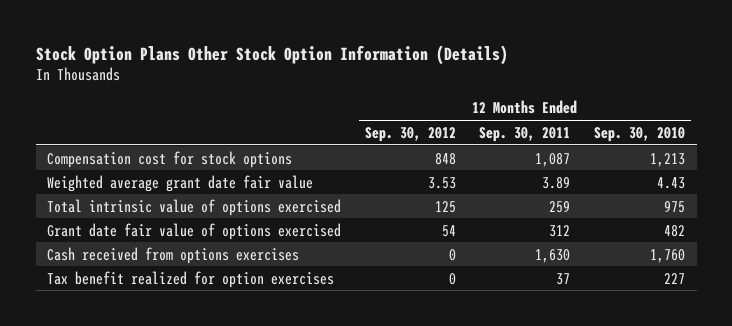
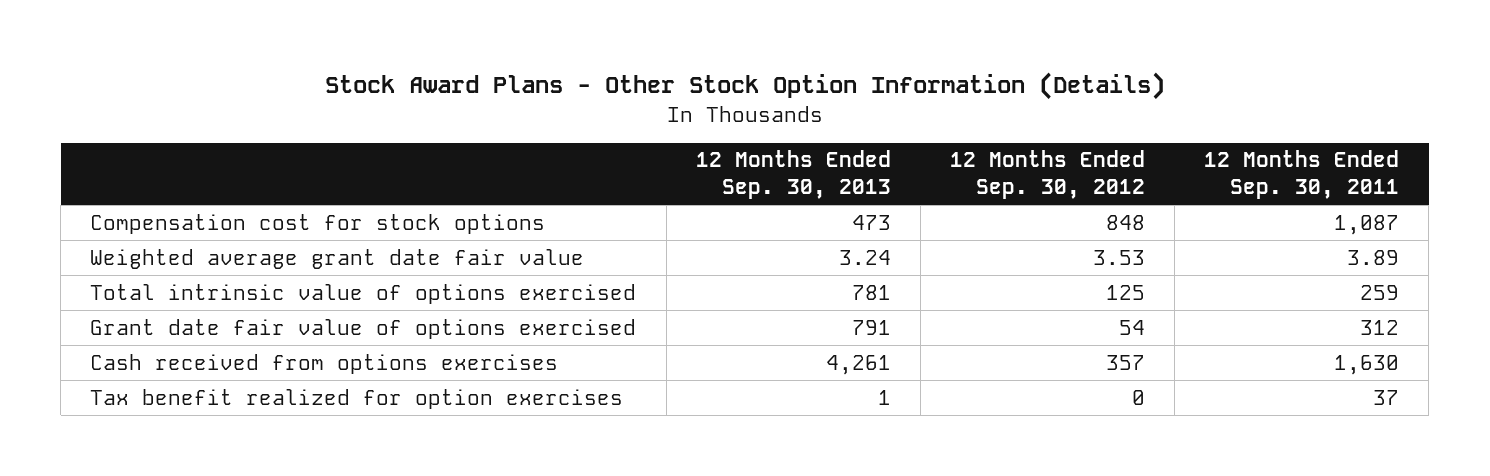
- Stock Option Plans Other Stock Option Information (Details)
+ Stock Award Plans - Other Stock Option Information (Details)
- | 12 Months Ended Sep. 30, 2012 | 12 Months Ended Sep. 30, 2011 | 12 Months Ended Sep. 30, 2010
+ | 12 Months Ended Sep. 30, 2013 | 12 Months Ended Sep. 30, 2012 | 12 Months Ended Sep. 30, 2011
- Cash received from options exercises | 0 | 1,630 | 1,760
+ Cash received from options exercises | 4,261 | 357 | 1,630

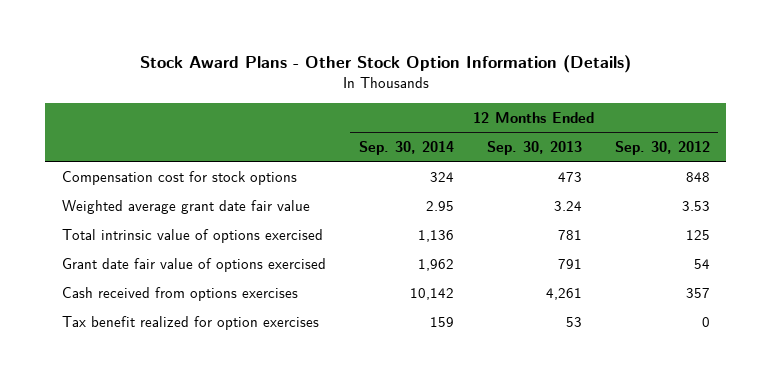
- | 12 Months Ended Sep. 30, 2013 | 12 Months Ended Sep. 30, 2012 | 12 Months Ended Sep. 30, 2011
+ | 12 Months Ended Sep. 30, 2014 | 12 Months Ended Sep. 30, 2013 | 12 Months Ended Sep. 30, 2012
- Tax benefit realized for option exercises | 1 | 0 | 37
+ Tax benefit realized for option exercises | 159 | 53 | 0

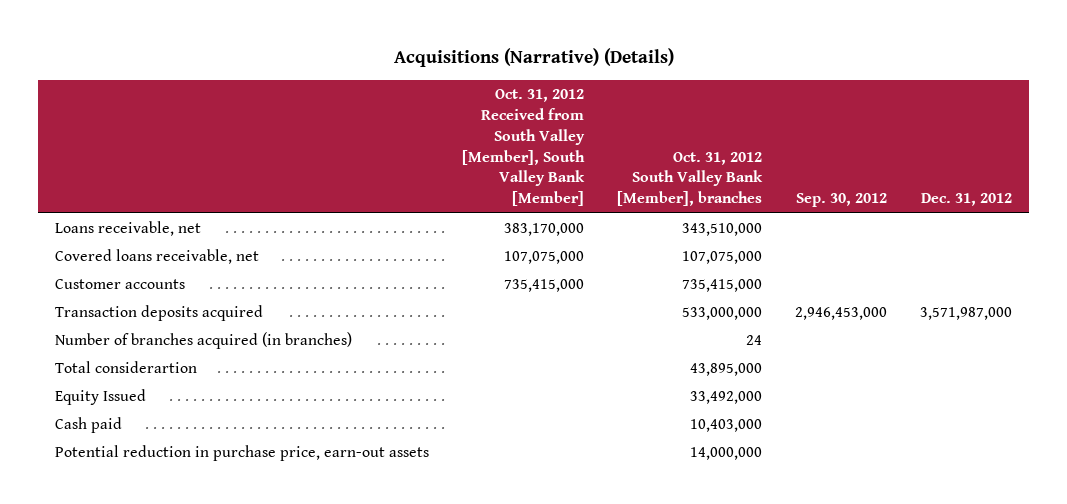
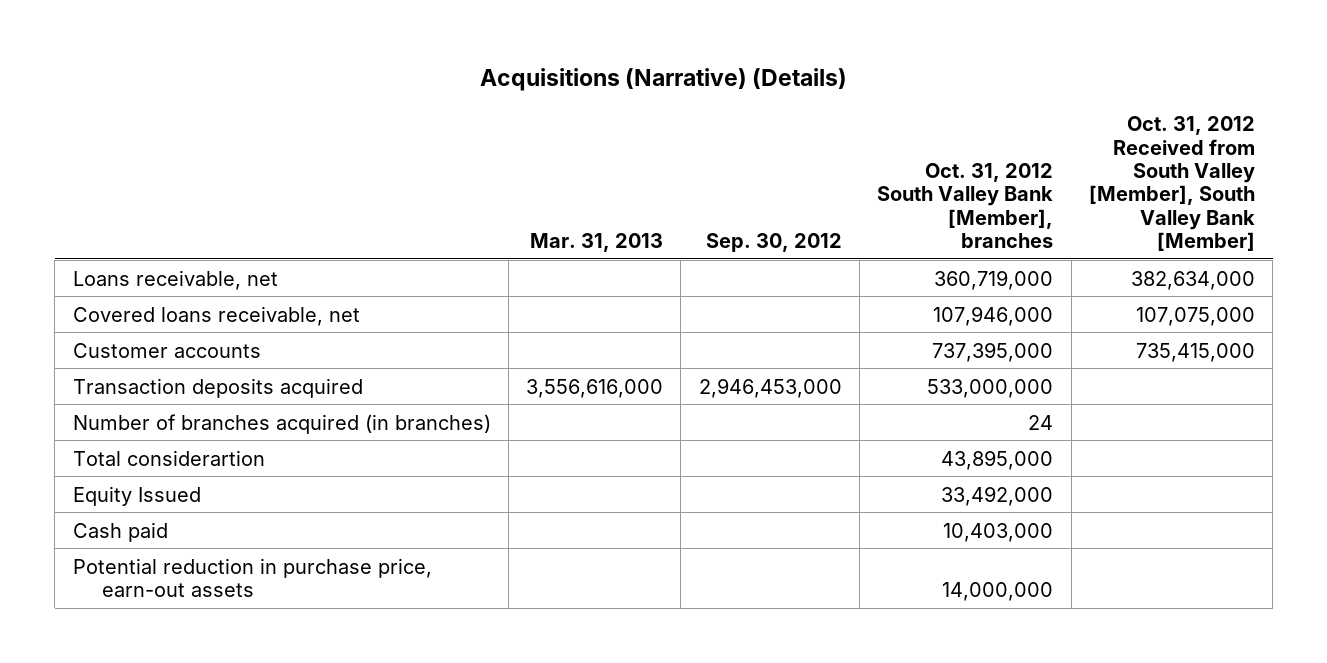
- | Oct. 31, 2012 Received from South Valley [Member], South Valley Bank [Member] | Oct. 31, 2012 South Valley Bank [Member], branches | Sep. 30, 2012 | Dec. 31, 2012
+ | Mar. 31, 2013 | Sep. 30, 2012 | Oct. 31, 2012 South Valley Bank [Member], branches | Oct. 31, 2012 Received from South Valley [Member], South Valley Bank [Member]
- Loans receivable, net | 383,170,000 | 343,510,000 | |
- Covered loans receivable, net | 107,075,000 | 107,075,000 | |
- Customer accounts | 735,415,000 | 735,415,000 | |
+ Loans receivable, net | | | 360,719,000 | 382,634,000
+ Covered loans receivable, net | | | 107,946,000 | 107,075,000
+ Customer accounts | | | 737,395,000 | 735,415,000

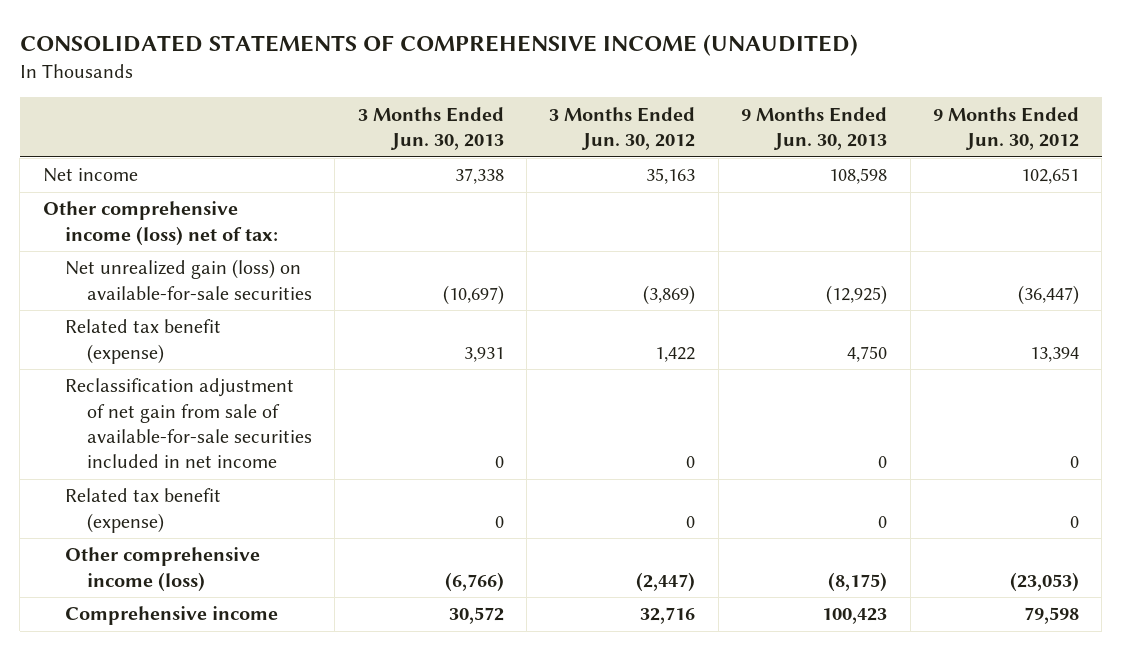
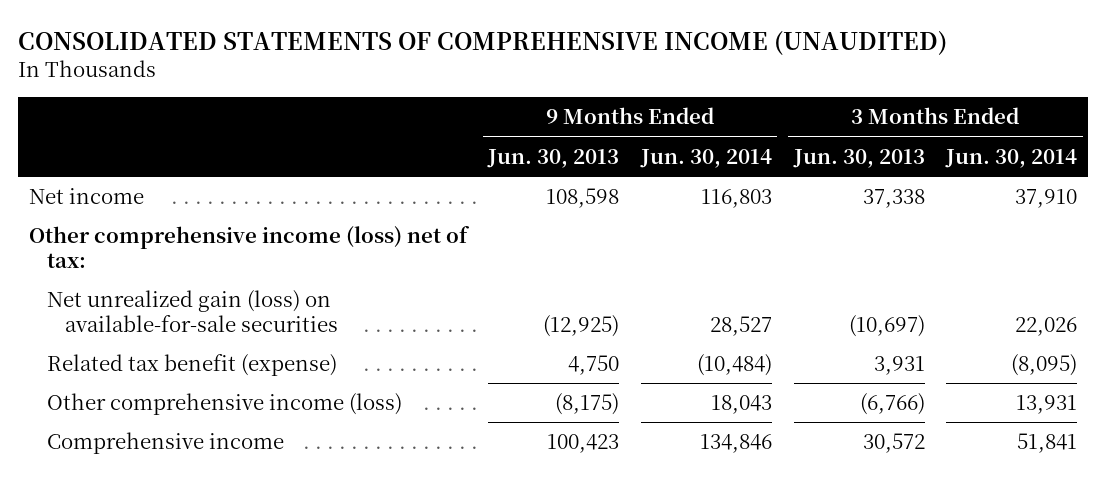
- | 3 Months Ended Jun. 30, 2013 | 3 Months Ended Jun. 30, 2012 | 9 Months Ended Jun. 30, 2013 | 9 Months Ended Jun. 30, 2012
+ | 9 Months Ended Jun. 30, 2013 | 9 Months Ended Jun. 30, 2014 | 3 Months Ended Jun. 30, 2013 | 3 Months Ended Jun. 30, 2014
- Reclassification adjustment of net gain from sale of available-for-sale securities included in net income | 0 | 0 | 0 | 0
- Related tax benefit (expense) | 0 | 0 | 0 | 0

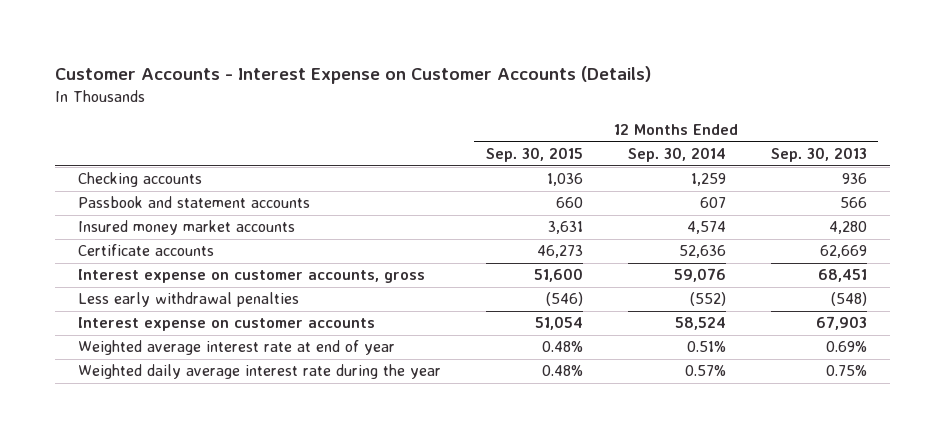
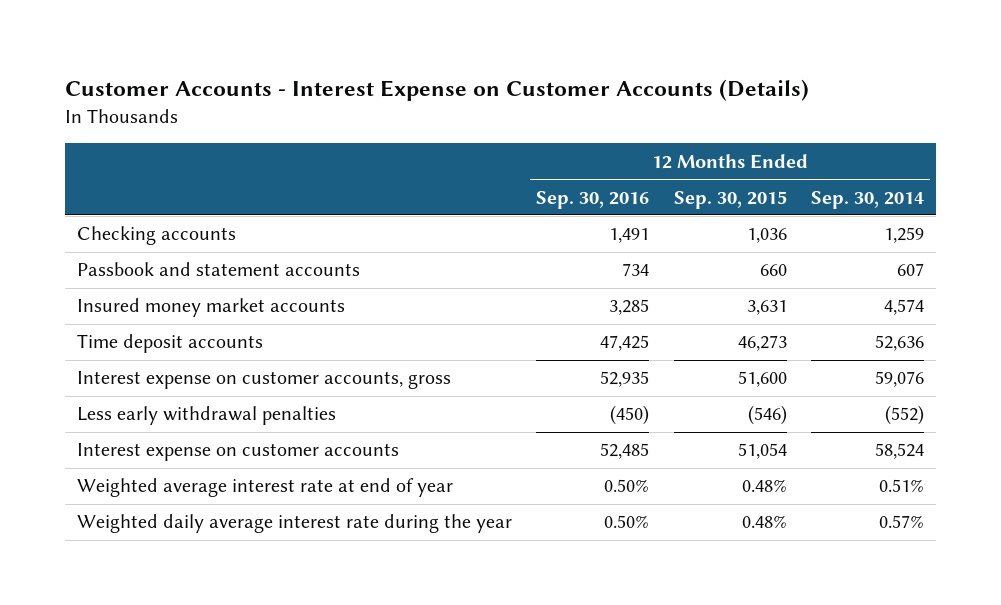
- | 12 Months Ended Sep. 30, 2015 | 12 Months Ended Sep. 30, 2014 | 12 Months Ended Sep. 30, 2013
+ | 12 Months Ended Sep. 30, 2016 | 12 Months Ended Sep. 30, 2015 | 12 Months Ended Sep. 30, 2014
- Certificate accounts | 46,273 | 52,636 | 62,669
+ Time deposit accounts | 47,425 | 46,273 | 52,636

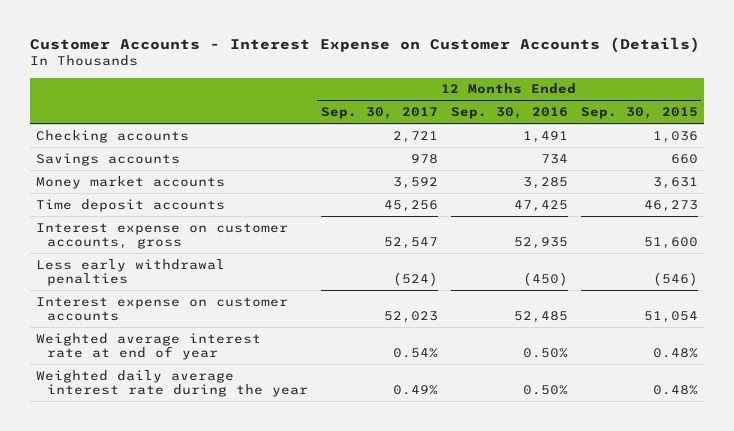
- | 12 Months Ended Sep. 30, 2016 | 12 Months Ended Sep. 30, 2015 | 12 Months Ended Sep. 30, 2014
+ | 12 Months Ended Sep. 30, 2017 | 12 Months Ended Sep. 30, 2016 | 12 Months Ended Sep. 30, 2015
- Passbook and statement accounts | 734 | 660 | 607
- Insured money market accounts | 3,285 | 3,631 | 4,574
+ Savings accounts | 978 | 734 | 660
+ Money market accounts | 3,592 | 3,285 | 3,631

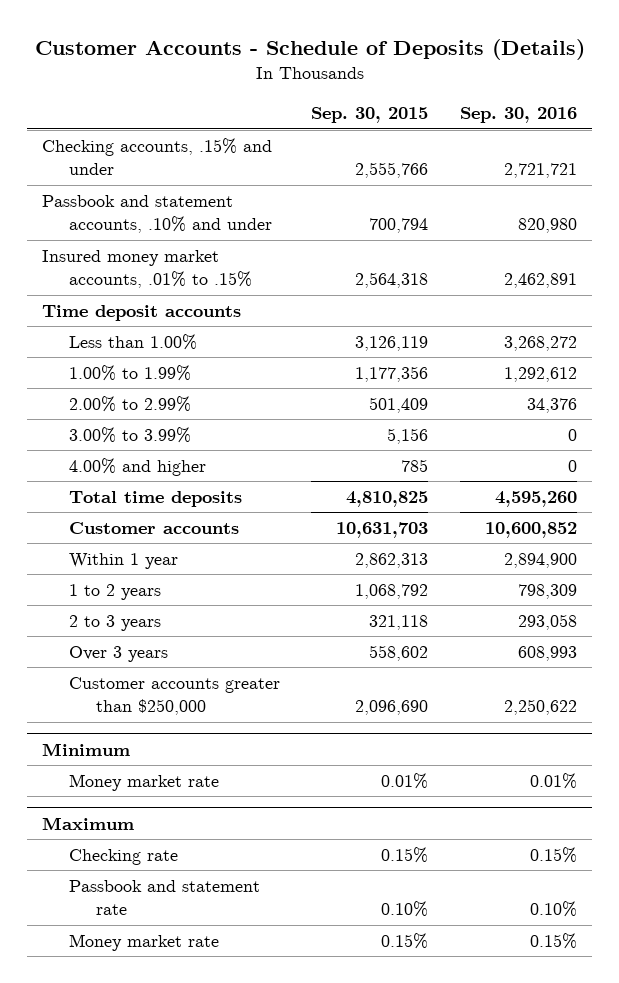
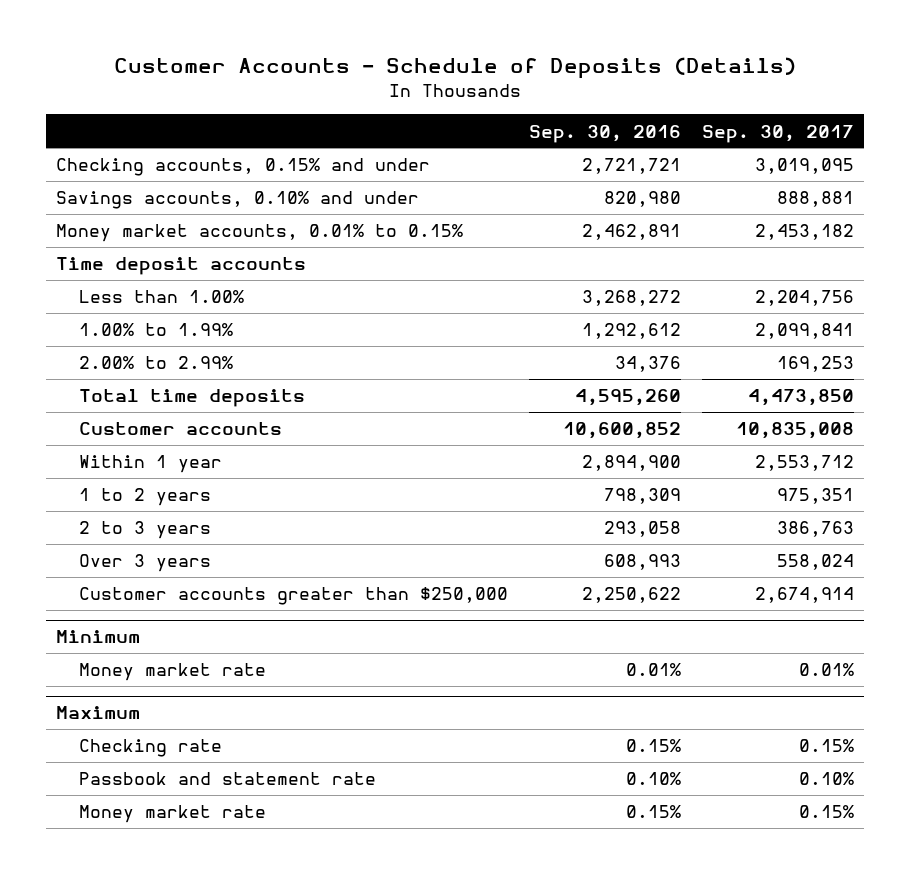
- | Sep. 30, 2015 | Sep. 30, 2016
+ | Sep. 30, 2016 | Sep. 30, 2017
- Checking accounts, .15% and under | 2,555,766 | 2,721,721
- Passbook and statement accounts, .10% and under | 700,794 | 820,980
- Insured money market accounts, .01% to .15% | 2,564,318 | 2,462,891
+ Checking accounts, 0.15% and under | 2,721,721 | 3,019,095
+ Savings accounts, 0.10% and under | 820,980 | 888,881
+ Money market accounts, 0.01% to 0.15% | 2,462,891 | 2,453,182
- 3.00% to 3.99% | 5,156 | 0
- 4.00% and higher | 785 | 0

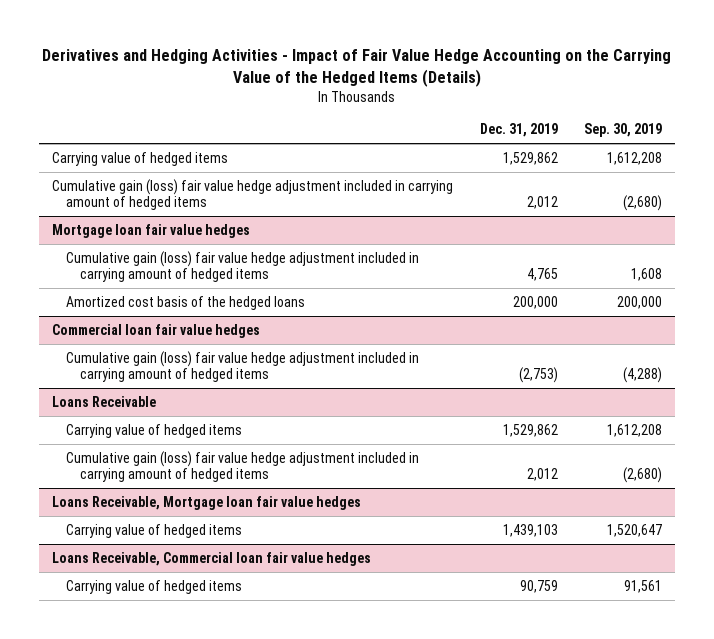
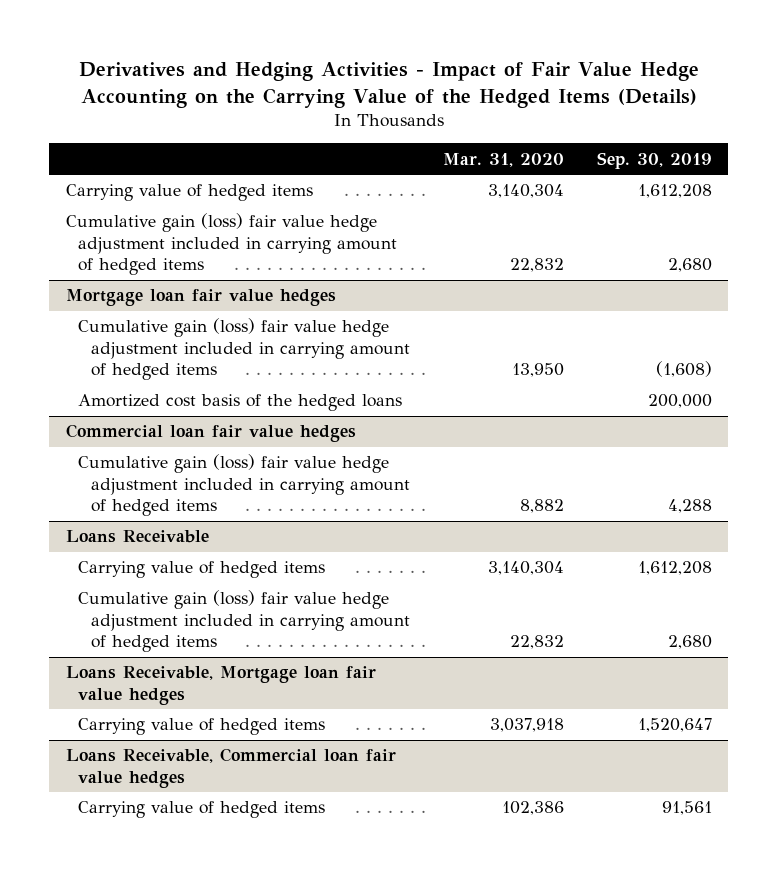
- | Dec. 31, 2019 | Sep. 30, 2019
+ | Mar. 31, 2020 | Sep. 30, 2019
- Cumulative gain (loss) fair value hedge adjustment included in carrying amount of hedged items | 2,012 | (2,680)
+ Cumulative gain (loss) fair value hedge adjustment included in carrying amount of hedged items | 22,832 | 2,680
@ Mortgage loan fair value hedges
- Cumulative gain (loss) fair value hedge adjustment included in carrying amount of hedged items | 4,765 | 1,608
+ Cumulative gain (loss) fair value hedge adjustment included in carrying amount of hedged items | 13,950 | (1,608)
@ Commercial loan fair value hedges
- Cumulative gain (loss) fair value hedge adjustment included in carrying amount of hedged items | (2,753) | (4,288)
+ Cumulative gain (loss) fair value hedge adjustment included in carrying amount of hedged items | 8,882 | 4,288
@ Loans Receivable
- Cumulative gain (loss) fair value hedge adjustment included in carrying amount of hedged items | 2,012 | (2,680)
+ Cumulative gain (loss) fair value hedge adjustment included in carrying amount of hedged items | 22,832 | 2,680

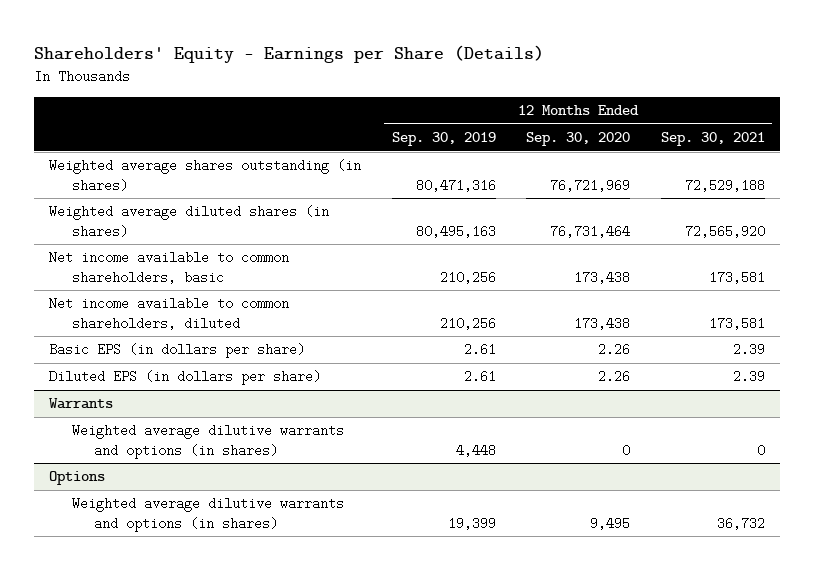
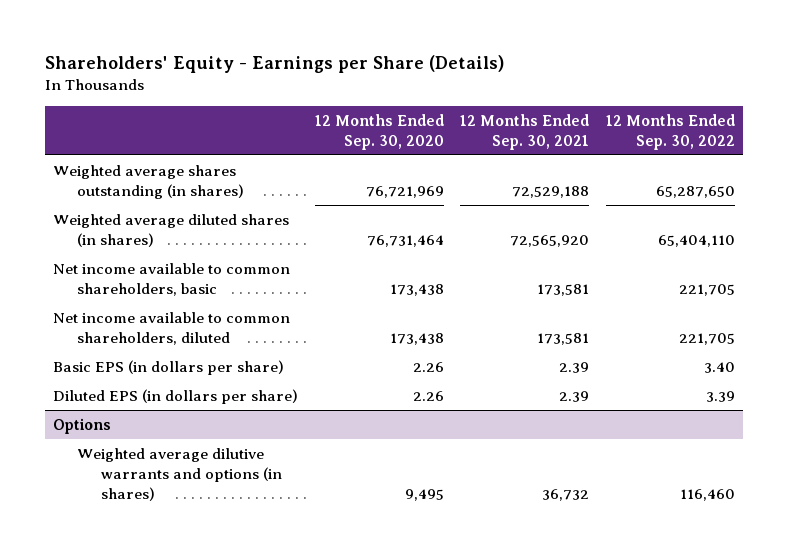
- | 12 Months Ended Sep. 30, 2019 | 12 Months Ended Sep. 30, 2020 | 12 Months Ended Sep. 30, 2021
+ | 12 Months Ended Sep. 30, 2020 | 12 Months Ended Sep. 30, 2021 | 12 Months Ended Sep. 30, 2022
- Warrants
- Weighted average dilutive warrants and options (in shares) | 4,448 | 0 | 0

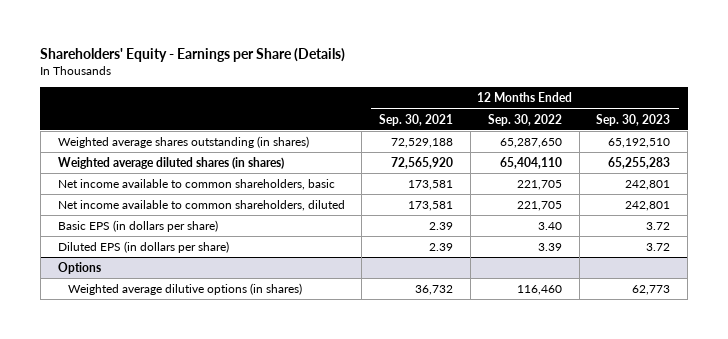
- | 12 Months Ended Sep. 30, 2020 | 12 Months Ended Sep. 30, 2021 | 12 Months Ended Sep. 30, 2022
+ | 12 Months Ended Sep. 30, 2021 | 12 Months Ended Sep. 30, 2022 | 12 Months Ended Sep. 30, 2023
@ Options
- Weighted average dilutive warrants and options (in shares) | 9,495 | 36,732 | 116,460
+ Weighted average dilutive options (in shares) | 36,732 | 116,460 | 62,773

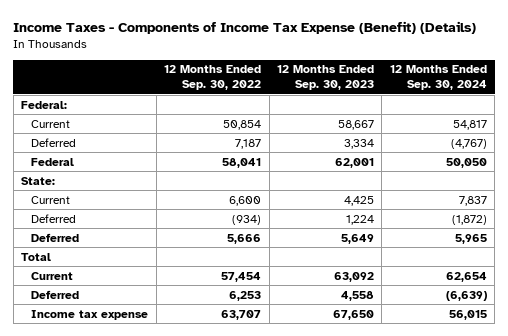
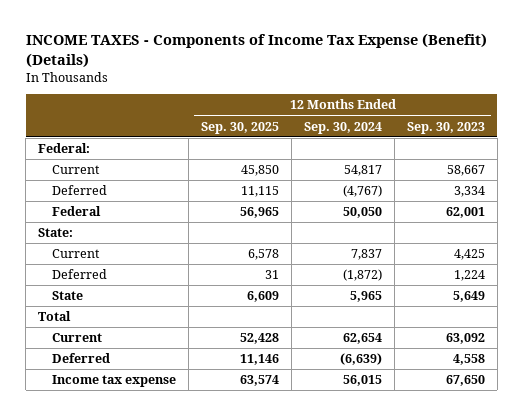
- Income Taxes - Components of Income Tax Expense (Benefit) (Details)
+ INCOME TAXES - Components of Income Tax Expense (Benefit) (Details)
- | 12 Months Ended Sep. 30, 2022 | 12 Months Ended Sep. 30, 2023 | 12 Months Ended Sep. 30, 2024
+ | 12 Months Ended Sep. 30, 2025 | 12 Months Ended Sep. 30, 2024 | 12 Months Ended Sep. 30, 2023
- Deferred | 5,666 | 5,649 | 5,965
+ State | 6,609 | 5,965 | 5,649

